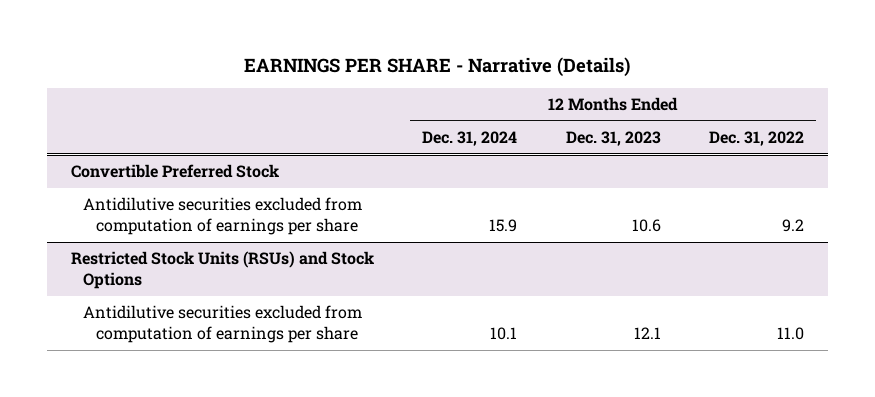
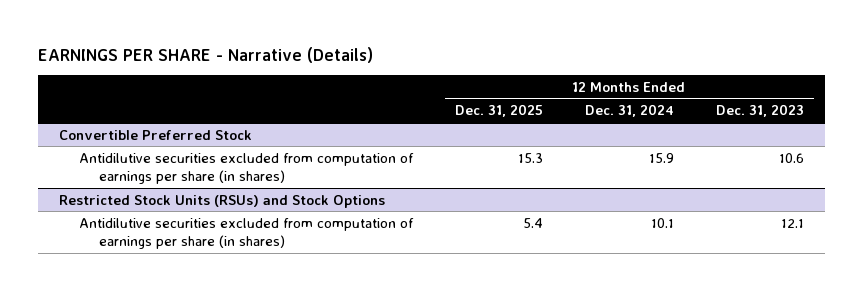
- | 12 Months Ended Dec. 31, 2024 | 12 Months Ended Dec. 31, 2023 | 12 Months Ended Dec. 31, 2022
+ | 12 Months Ended Dec. 31, 2025 | 12 Months Ended Dec. 31, 2024 | 12 Months Ended Dec. 31, 2023
@ Convertible Preferred Stock
- Antidilutive securities excluded from computation of earnings per share | 15.9 | 10.6 | 9.2
+ Antidilutive securities excluded from computation of earnings per share (in shares) | 15.3 | 15.9 | 10.6
@ Restricted Stock Units (RSUs) and Stock Options
- Antidilutive securities excluded from computation of earnings per share | 10.1 | 12.1 | 11.0
+ Antidilutive securities excluded from computation of earnings per share (in shares) | 5.4 | 10.1 | 12.1

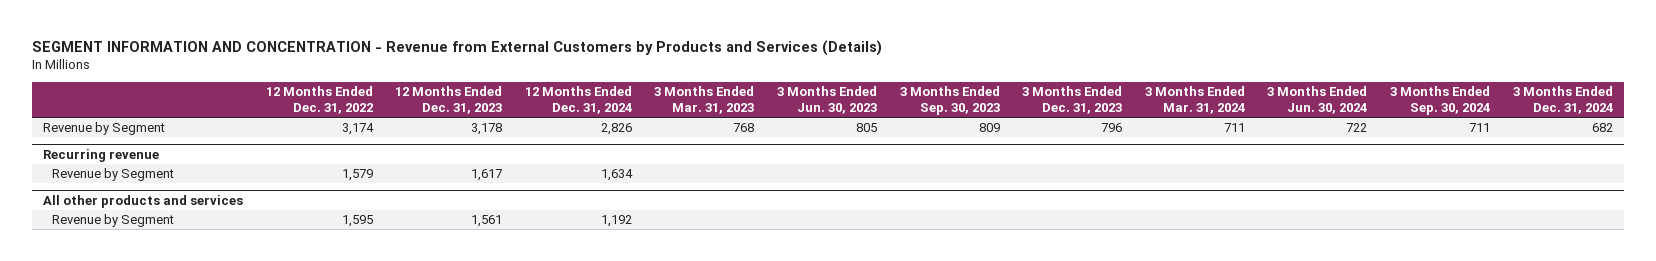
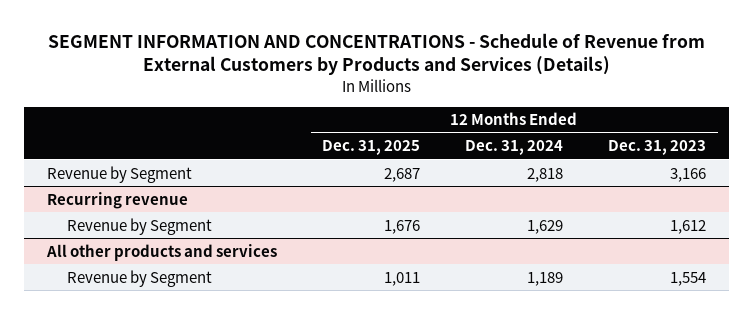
- SEGMENT INFORMATION AND CONCENTRATION - Revenue from External Customers by Products and Services (Details)
+ SEGMENT INFORMATION AND CONCENTRATIONS - Schedule of Revenue from External Customers by Products and Services (Details)
- | 12 Months Ended Dec. 31, 2022 | 12 Months Ended Dec. 31, 2023 | 12 Months Ended Dec. 31, 2024 | 3 Months Ended Mar. 31, 2023 | 3 Months Ended Jun. 30, 2023 | 3 Months Ended Sep. 30, 2023 | 3 Months Ended Dec. 31, 2023 | 3 Months Ended Mar. 31, 2024 | 3 Months Ended Jun. 30, 2024 | 3 Months Ended Sep. 30, 2024 | 3 Months Ended Dec. 31, 2024
+ | 12 Months Ended Dec. 31, 2025 | 12 Months Ended Dec. 31, 2024 | 12 Months Ended Dec. 31, 2023
- Revenue by Segment | 3,174 | 3,178 | 2,826 | 768 | 805 | 809 | 796 | 711 | 722 | 711 | 682
+ Revenue by Segment | 2,687 | 2,818 | 3,166
@ Recurring revenue
- Revenue by Segment | 1,579 | 1,617 | 1,634 | | | | | | | |
+ Revenue by Segment | 1,676 | 1,629 | 1,612
@ All other products and services
- Revenue by Segment | 1,595 | 1,561 | 1,192 | | | | | | | |
+ Revenue by Segment | 1,011 | 1,189 | 1,554

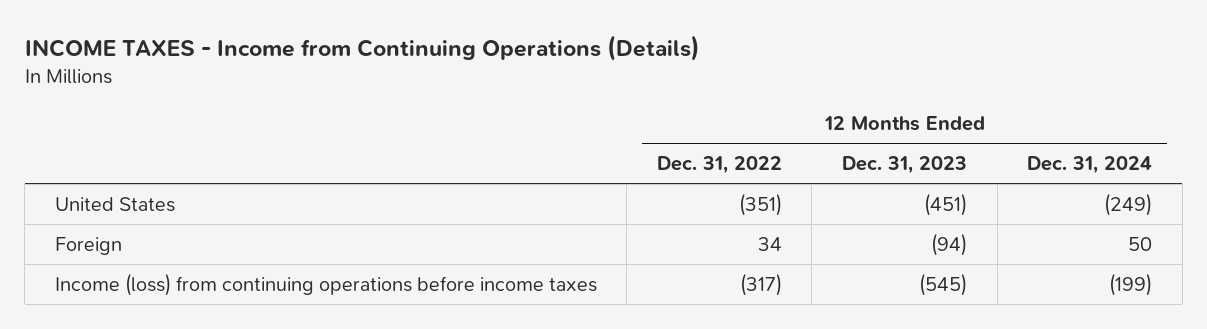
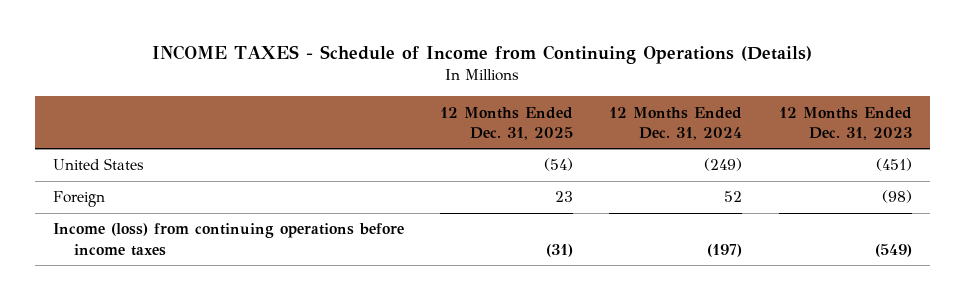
- INCOME TAXES - Income from Continuing Operations (Details)
+ INCOME TAXES - Schedule of Income from Continuing Operations (Details)
- | 12 Months Ended Dec. 31, 2022 | 12 Months Ended Dec. 31, 2023 | 12 Months Ended Dec. 31, 2024
+ | 12 Months Ended Dec. 31, 2025 | 12 Months Ended Dec. 31, 2024 | 12 Months Ended Dec. 31, 2023
- Foreign | 34 | (94) | 50
- Income (loss) from continuing operations before income taxes | (317) | (545) | (199)
+ Foreign | 23 | 52 | (98)
+ Income (loss) from continuing operations before income taxes | (31) | (197) | (549)

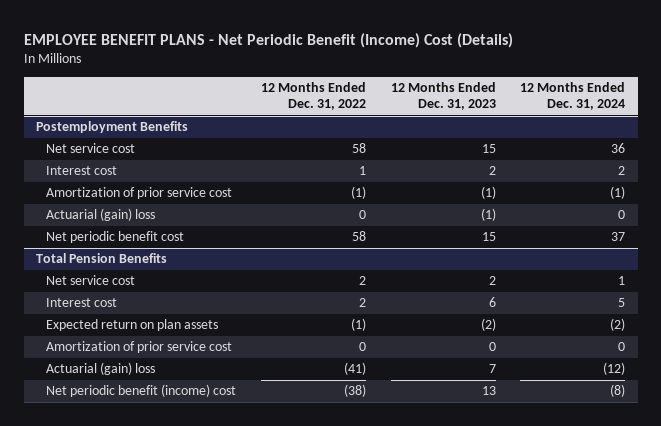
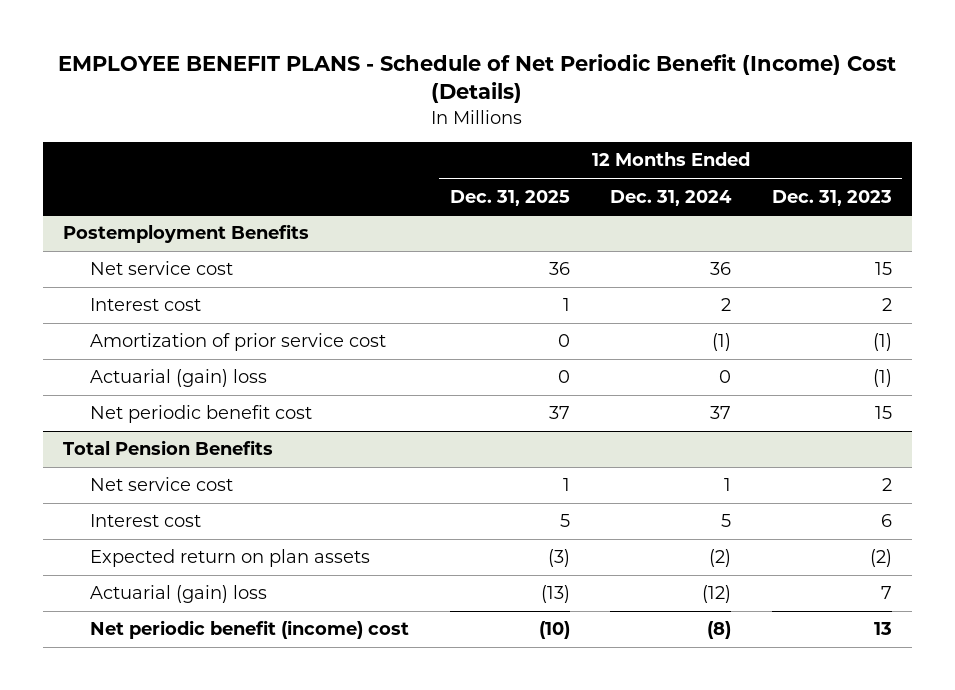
- EMPLOYEE BENEFIT PLANS - Net Periodic Benefit (Income) Cost (Details)
+ EMPLOYEE BENEFIT PLANS - Schedule of Net Periodic Benefit (Income) Cost (Details)
- | 12 Months Ended Dec. 31, 2022 | 12 Months Ended Dec. 31, 2023 | 12 Months Ended Dec. 31, 2024
+ | 12 Months Ended Dec. 31, 2025 | 12 Months Ended Dec. 31, 2024 | 12 Months Ended Dec. 31, 2023
@ Total Pension Benefits
- Amortization of prior service cost | 0 | 0 | 0

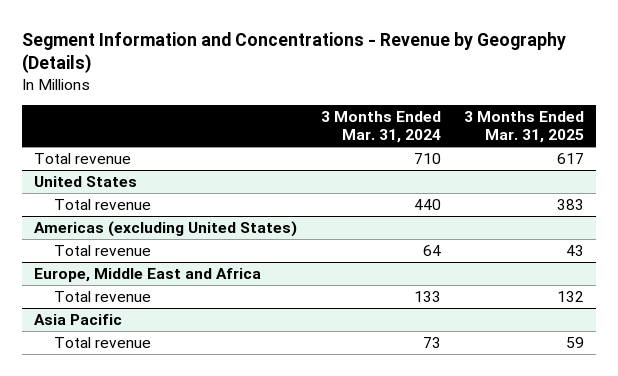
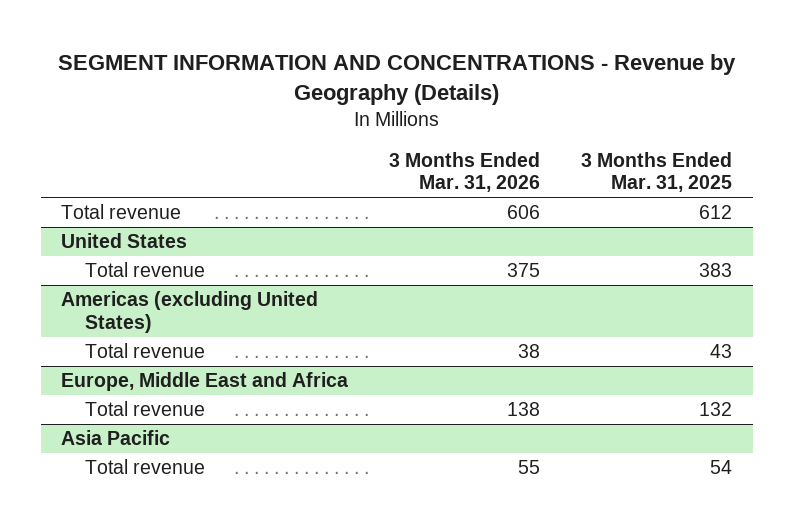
- Segment Information and Concentrations - Revenue by Geography (Details)
+ SEGMENT INFORMATION AND CONCENTRATIONS - Revenue by Geography (Details)
- | 3 Months Ended Mar. 31, 2024 | 3 Months Ended Mar. 31, 2025
+ | 3 Months Ended Mar. 31, 2026 | 3 Months Ended Mar. 31, 2025
- Total revenue | 710 | 617
+ Total revenue | 606 | 612
@ Asia Pacific
- Total revenue | 73 | 59
+ Total revenue | 55 | 54

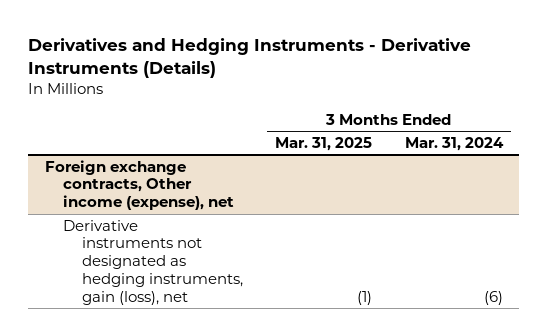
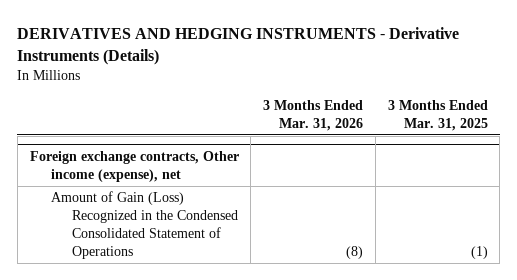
- Derivatives and Hedging Instruments - Derivative Instruments (Details)
+ DERIVATIVES AND HEDGING INSTRUMENTS - Derivative Instruments (Details)
- | 3 Months Ended Mar. 31, 2025 | 3 Months Ended Mar. 31, 2024
+ | 3 Months Ended Mar. 31, 2026 | 3 Months Ended Mar. 31, 2025
@ Foreign exchange contracts, Other income (expense), net
- Derivative instruments not designated as hedging instruments, gain (loss), net | (1) | (6)
+ Amount of Gain (Loss) Recognized in the Condensed Consolidated Statement of Operations | (8) | (1)

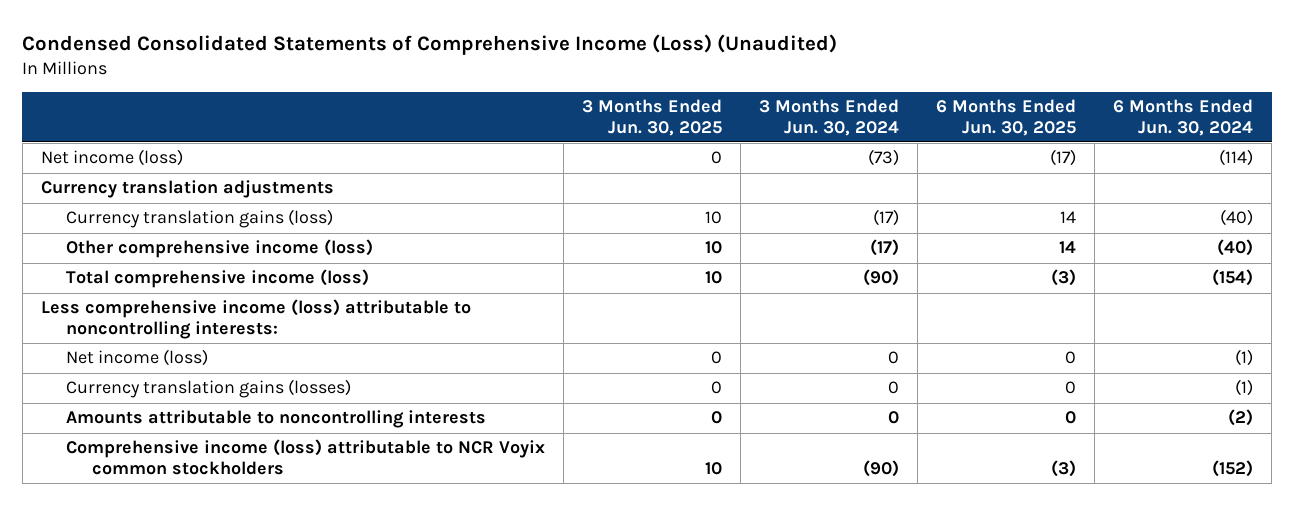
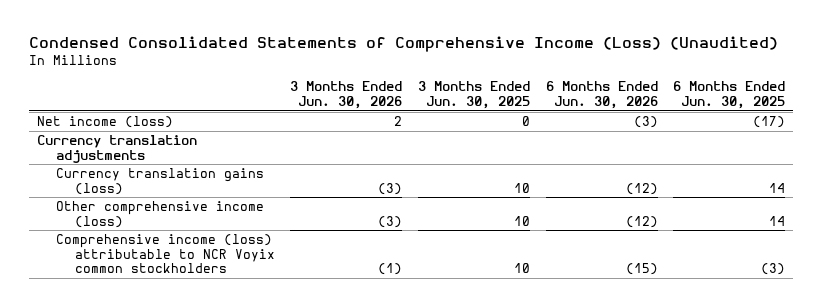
- | 3 Months Ended Jun. 30, 2025 | 3 Months Ended Jun. 30, 2024 | 6 Months Ended Jun. 30, 2025 | 6 Months Ended Jun. 30, 2024
+ | 3 Months Ended Jun. 30, 2026 | 3 Months Ended Jun. 30, 2025 | 6 Months Ended Jun. 30, 2026 | 6 Months Ended Jun. 30, 2025
- Total comprehensive income (loss) | 10 | (90) | (3) | (154)
- Less comprehensive income (loss) attributable to noncontrolling interests:
- Net income (loss) | 0 | 0 | 0 | (1)
- Currency translation gains (losses) | 0 | 0 | 0 | (1)
- Amounts attributable to noncontrolling interests | 0 | 0 | 0 | (2)

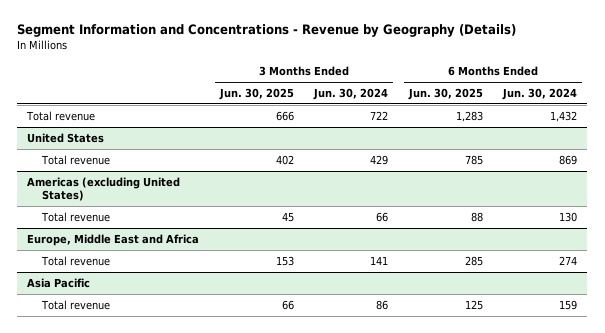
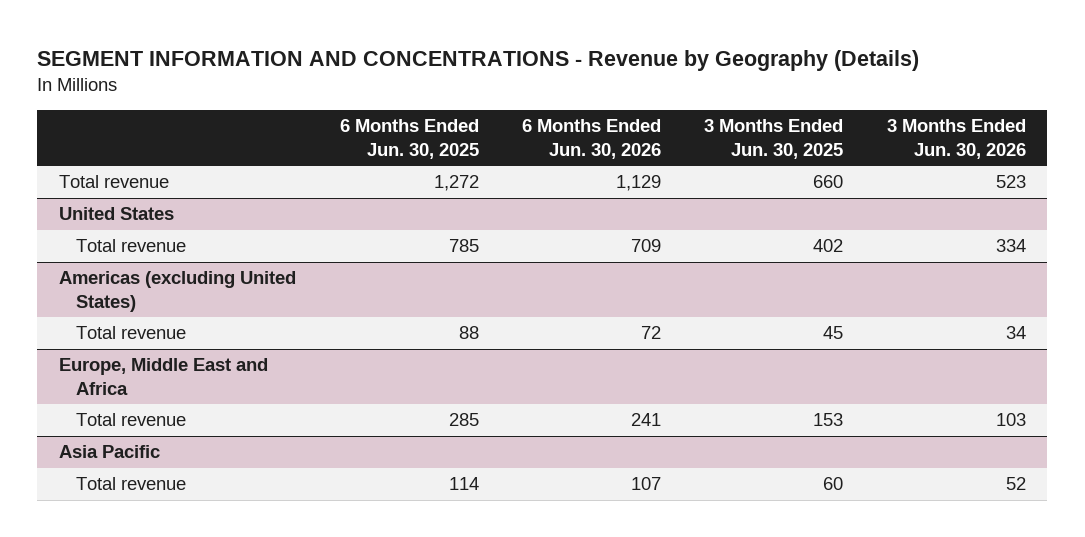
- Segment Information and Concentrations - Revenue by Geography (Details)
+ SEGMENT INFORMATION AND CONCENTRATIONS - Revenue by Geography (Details)
- | 3 Months Ended Jun. 30, 2025 | 3 Months Ended Jun. 30, 2024 | 6 Months Ended Jun. 30, 2025 | 6 Months Ended Jun. 30, 2024
+ | 6 Months Ended Jun. 30, 2025 | 6 Months Ended Jun. 30, 2026 | 3 Months Ended Jun. 30, 2025 | 3 Months Ended Jun. 30, 2026
- Total revenue | 666 | 722 | 1,283 | 1,432
+ Total revenue | 1,272 | 1,129 | 660 | 523
@ Asia Pacific
- Total revenue | 66 | 86 | 125 | 159
+ Total revenue | 114 | 107 | 60 | 52

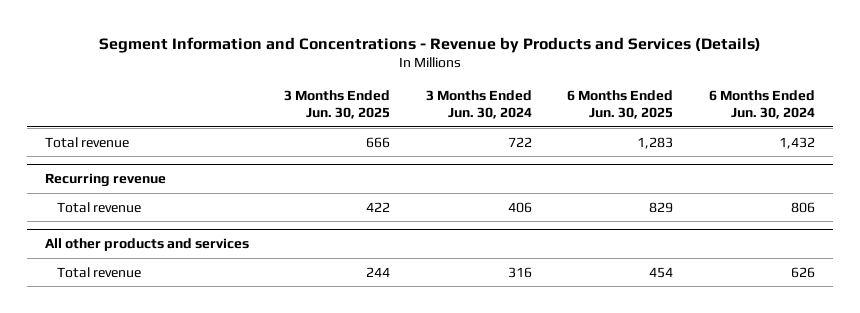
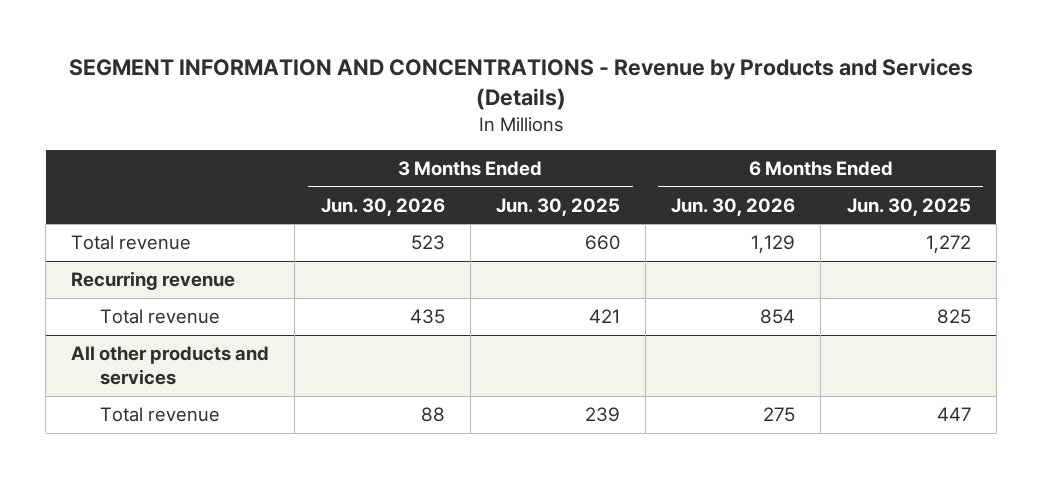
- Segment Information and Concentrations - Revenue by Products and Services (Details)
+ SEGMENT INFORMATION AND CONCENTRATIONS - Revenue by Products and Services (Details)
- | 3 Months Ended Jun. 30, 2025 | 3 Months Ended Jun. 30, 2024 | 6 Months Ended Jun. 30, 2025 | 6 Months Ended Jun. 30, 2024
+ | 3 Months Ended Jun. 30, 2026 | 3 Months Ended Jun. 30, 2025 | 6 Months Ended Jun. 30, 2026 | 6 Months Ended Jun. 30, 2025
- Total revenue | 666 | 722 | 1,283 | 1,432
+ Total revenue | 523 | 660 | 1,129 | 1,272
@ Recurring revenue
- Total revenue | 422 | 406 | 829 | 806
+ Total revenue | 435 | 421 | 854 | 825
@ All other products and services
- Total revenue | 244 | 316 | 454 | 626
+ Total revenue | 88 | 239 | 275 | 447

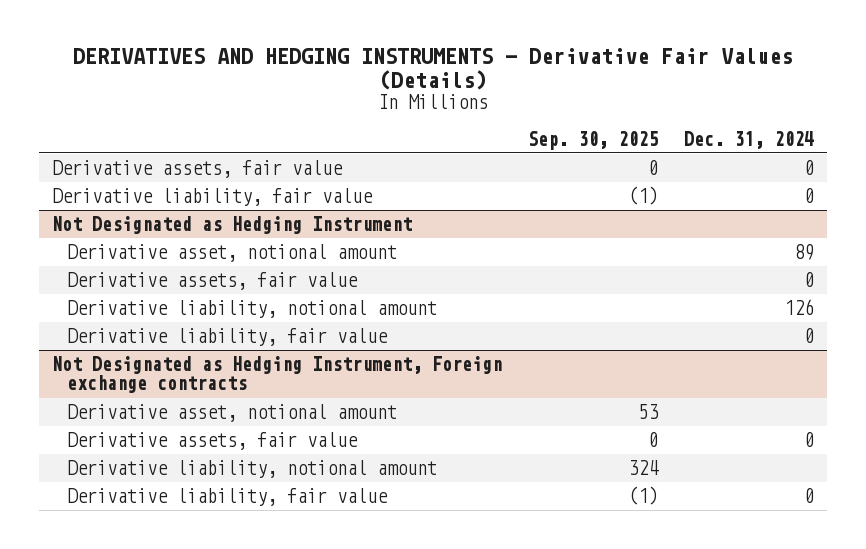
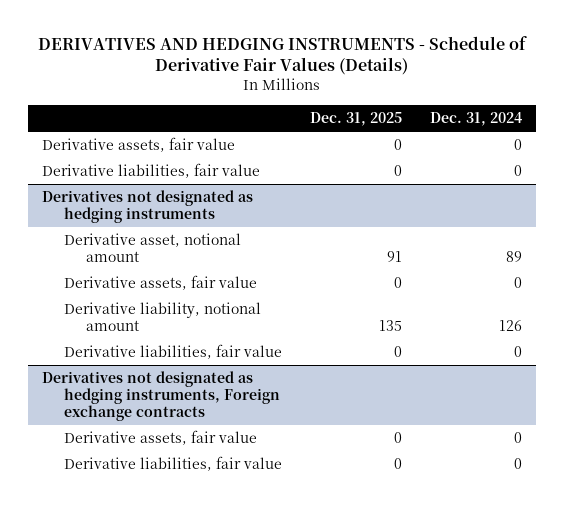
- DERIVATIVES AND HEDGING INSTRUMENTS - Derivative Fair Values (Details)
+ DERIVATIVES AND HEDGING INSTRUMENTS - Schedule of Derivative Fair Values (Details)
- | Sep. 30, 2025 | Dec. 31, 2024
+ | Dec. 31, 2025 | Dec. 31, 2024
- Derivative liability, fair value | (1) | 0
- Not Designated as Hedging Instrument
+ Derivative liabilities, fair value | 0 | 0
+ Derivatives not designated as hedging instruments
- Derivative liability, fair value | | 0
- Not Designated as Hedging Instrument, Foreign exchange contracts
- Derivative asset, notional amount | 53 |
+ Derivative liabilities, fair value | 0 | 0
+ Derivatives not designated as hedging instruments, Foreign exchange contracts
- Derivative liability, notional amount | 324 |
- Derivative liability, fair value | (1) | 0
+ Derivative liabilities, fair value | 0 | 0

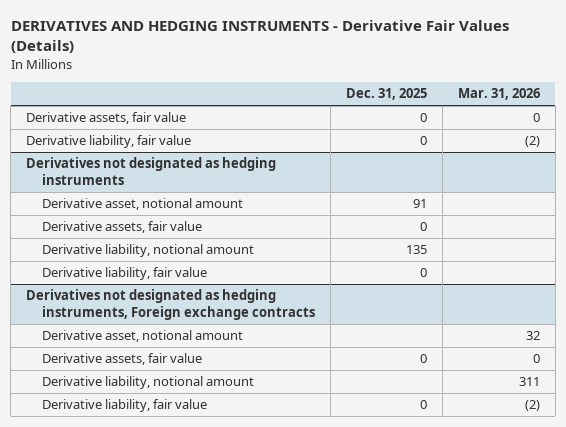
- DERIVATIVES AND HEDGING INSTRUMENTS - Schedule of Derivative Fair Values (Details)
+ DERIVATIVES AND HEDGING INSTRUMENTS - Derivative Fair Values (Details)
- | Dec. 31, 2025 | Dec. 31, 2024
+ | Dec. 31, 2025 | Mar. 31, 2026
- Derivative liabilities, fair value | 0 | 0
+ Derivative liability, fair value | 0 | (2)
@ Derivatives not designated as hedging instruments
- Derivative liabilities, fair value | 0 | 0
+ Derivative liability, fair value | 0 |
@ Derivatives not designated as hedging instruments, Foreign exchange contracts
+ Derivative asset, notional amount | | 32
- Derivative liabilities, fair value | 0 | 0
+ Derivative liability, notional amount | | 311
+ Derivative liability, fair value | 0 | (2)

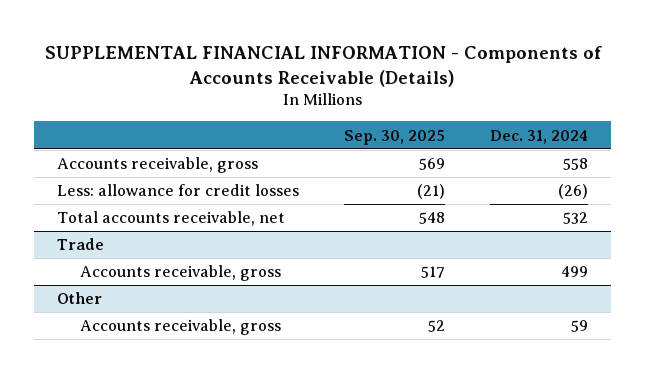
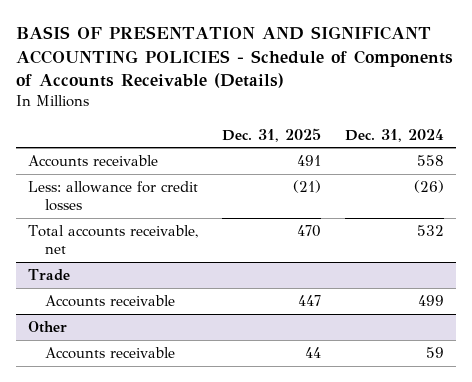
- SUPPLEMENTAL FINANCIAL INFORMATION - Components of Accounts Receivable (Details)
+ BASIS OF PRESENTATION AND SIGNIFICANT ACCOUNTING POLICIES - Schedule of Components of Accounts Receivable (Details)
- | Sep. 30, 2025 | Dec. 31, 2024
+ | Dec. 31, 2025 | Dec. 31, 2024
- Accounts receivable, gross | 569 | 558
+ Accounts receivable | 491 | 558
@ Trade
- Accounts receivable, gross | 517 | 499
+ Accounts receivable | 447 | 499
@ Other
- Accounts receivable, gross | 52 | 59
+ Accounts receivable | 44 | 59

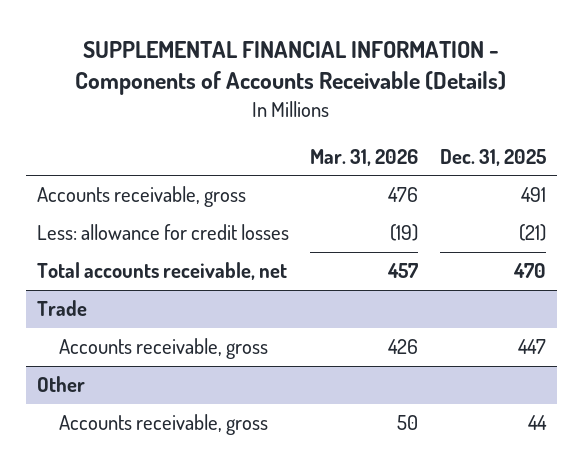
- BASIS OF PRESENTATION AND SIGNIFICANT ACCOUNTING POLICIES - Schedule of Components of Accounts Receivable (Details)
+ SUPPLEMENTAL FINANCIAL INFORMATION - Components of Accounts Receivable (Details)
- | Dec. 31, 2025 | Dec. 31, 2024
+ | Mar. 31, 2026 | Dec. 31, 2025
- Accounts receivable | 491 | 558
+ Accounts receivable, gross | 476 | 491
@ Trade
- Accounts receivable | 447 | 499
+ Accounts receivable, gross | 426 | 447
@ Other
- Accounts receivable | 44 | 59
+ Accounts receivable, gross | 50 | 44

